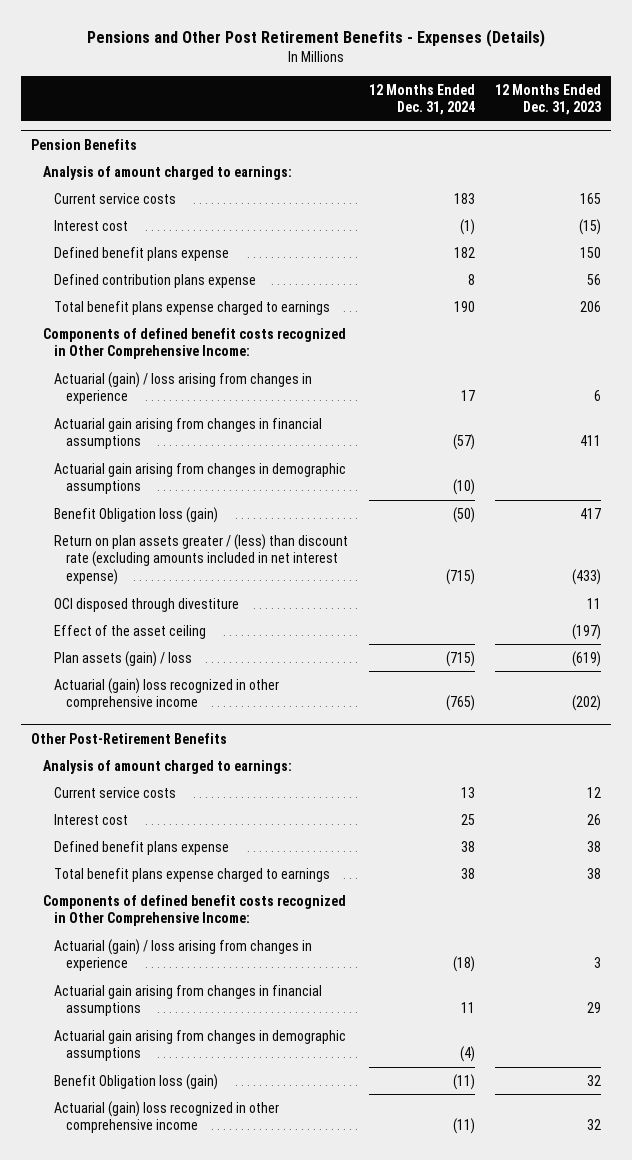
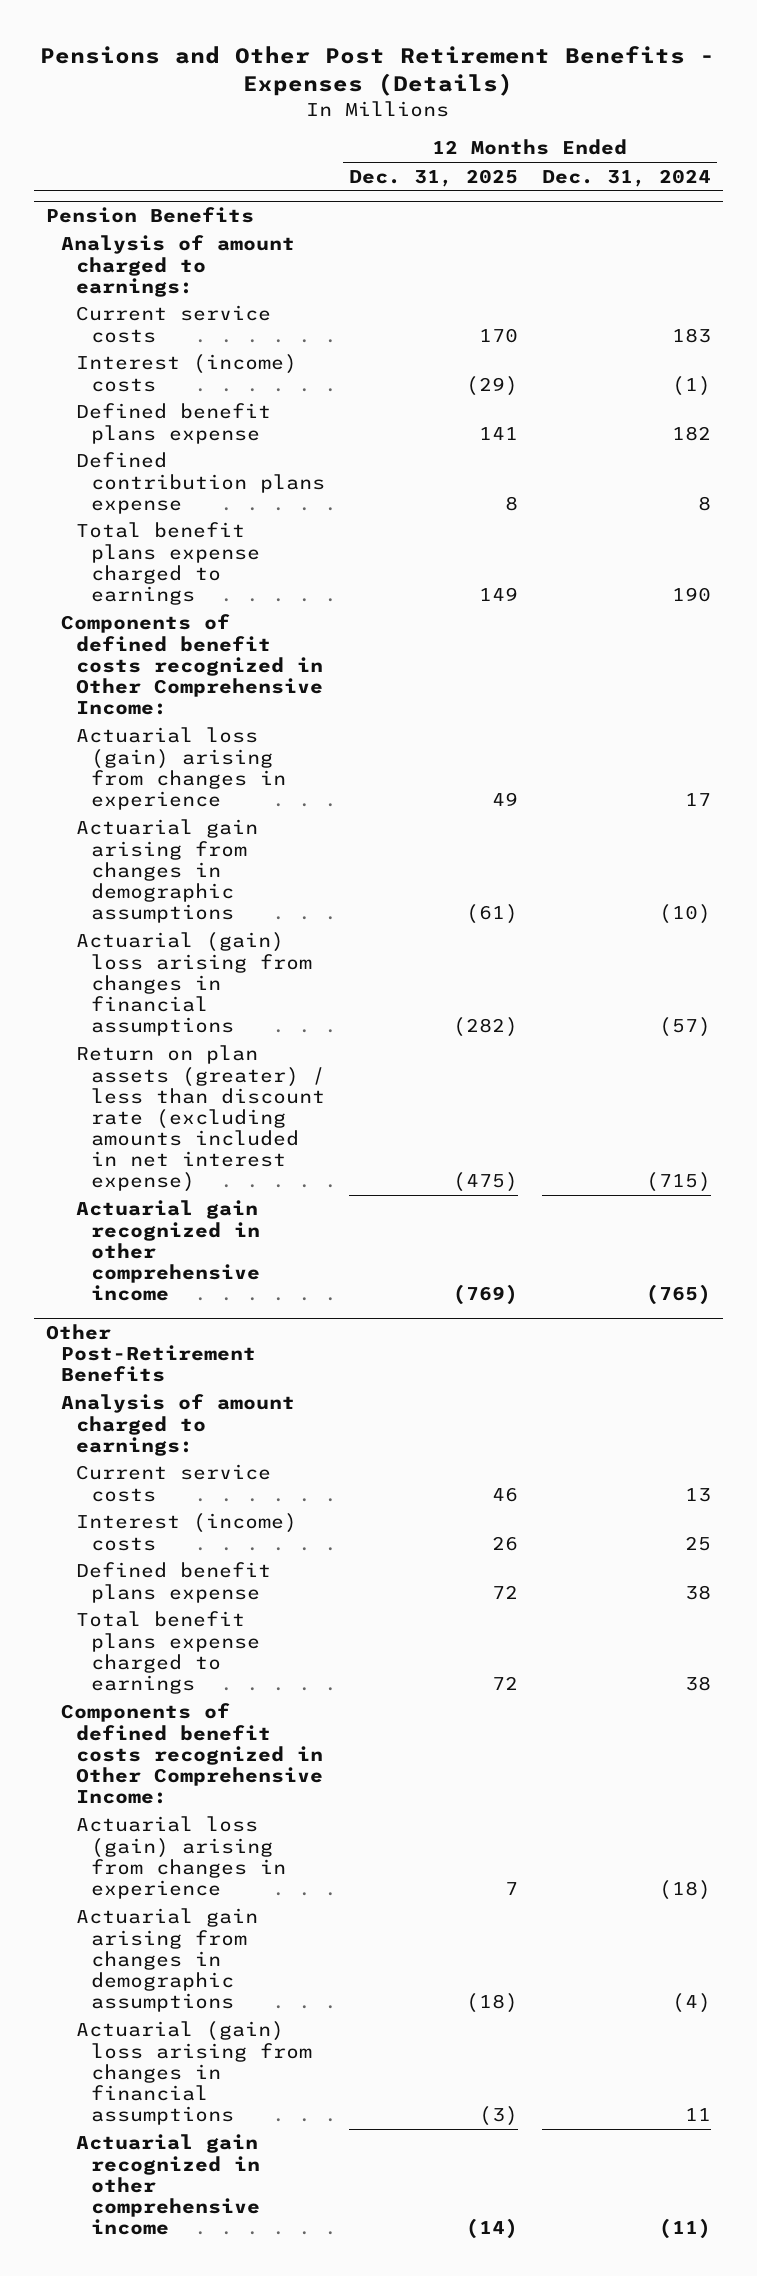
- | 12 Months Ended Dec. 31, 2024 | 12 Months Ended Dec. 31, 2023
+ | 12 Months Ended Dec. 31, 2025 | 12 Months Ended Dec. 31, 2024
@ Pension Benefits
- Interest cost | (1) | (15)
+ Interest (income) costs | (29) | (1)
- Actuarial (gain) / loss arising from changes in experience | 17 | 6
- Actuarial gain arising from changes in financial assumptions | (57) | 411
+ Actuarial loss (gain) arising from changes in experience | 49 | 17
- Benefit Obligation loss (gain) | (50) | 417
- Return on plan assets greater / (less) than discount rate (excluding amounts included in net interest expense) | (715) | (433)
- OCI disposed through divestiture | | 11
- Effect of the asset ceiling | | (197)
- Plan assets (gain) / loss | (715) | (619)
- Actuarial (gain) loss recognized in other comprehensive income | (765) | (202)
+ Actuarial (gain) loss arising from changes in financial assumptions | (282) | (57)
+ Return on plan assets (greater) / less than discount rate (excluding amounts included in net interest expense) | (475) | (715)
+ Actuarial gain recognized in other comprehensive income | (769) | (765)
@ Other Post-Retirement Benefits
- Interest cost | 25 | 26
+ Interest (income) costs | 26 | 25
- Actuarial (gain) / loss arising from changes in experience | (18) | 3
- Actuarial gain arising from changes in financial assumptions | 11 | 29
+ Actuarial loss (gain) arising from changes in experience | 7 | (18)
- Benefit Obligation loss (gain) | (11) | 32
- Actuarial (gain) loss recognized in other comprehensive income | (11) | 32
+ Actuarial (gain) loss arising from changes in financial assumptions | (3) | 11
+ Actuarial gain recognized in other comprehensive income | (14) | (11)

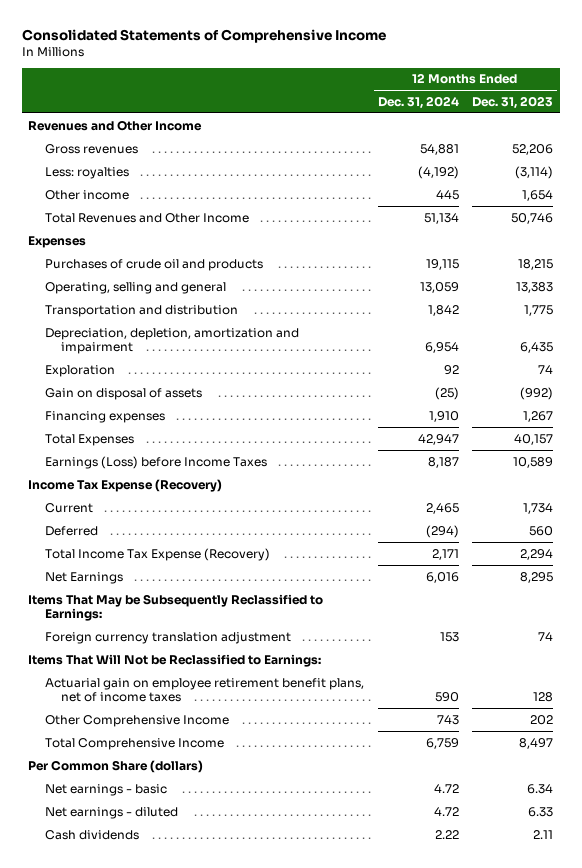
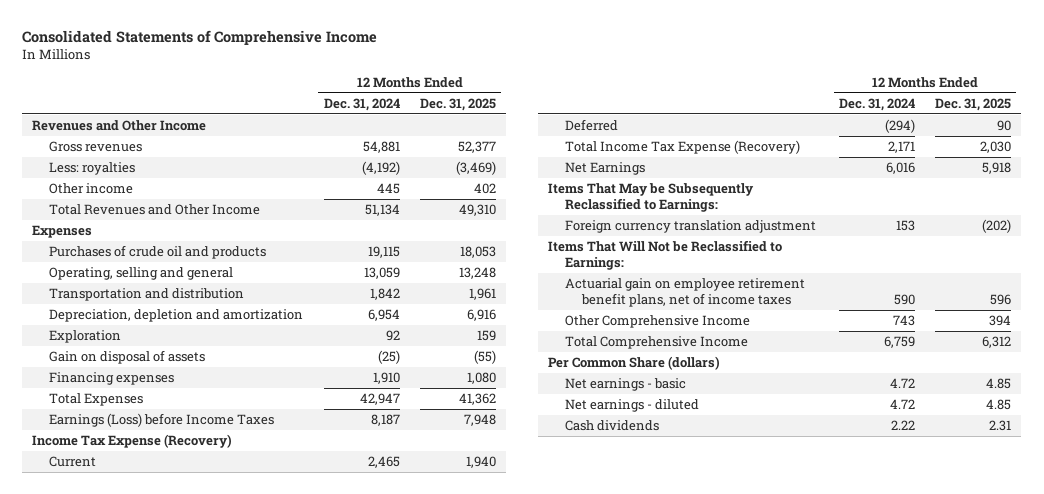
- | 12 Months Ended Dec. 31, 2024 | 12 Months Ended Dec. 31, 2023
+ | 12 Months Ended Dec. 31, 2024 | 12 Months Ended Dec. 31, 2025
- Depreciation, depletion, amortization and impairment | 6,954 | 6,435
+ Depreciation, depletion and amortization | 6,954 | 6,916

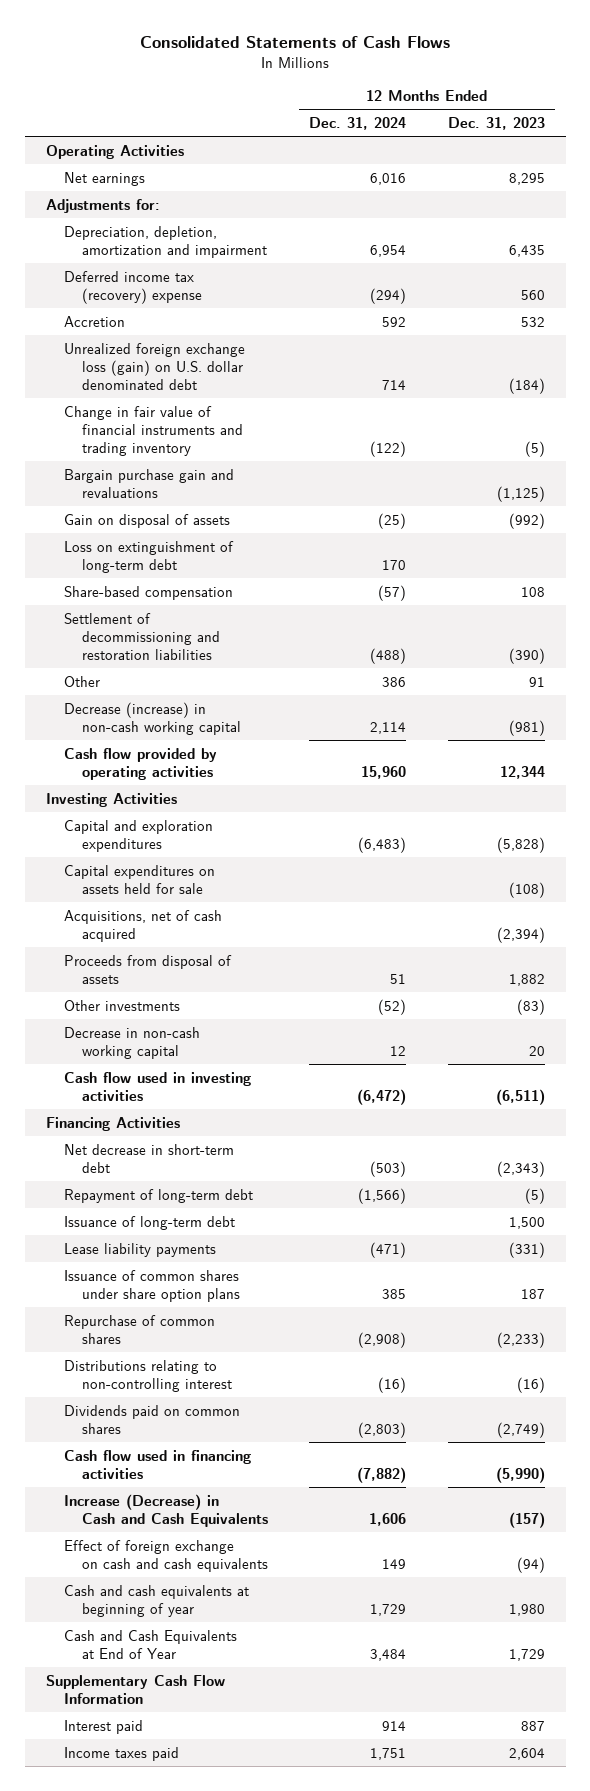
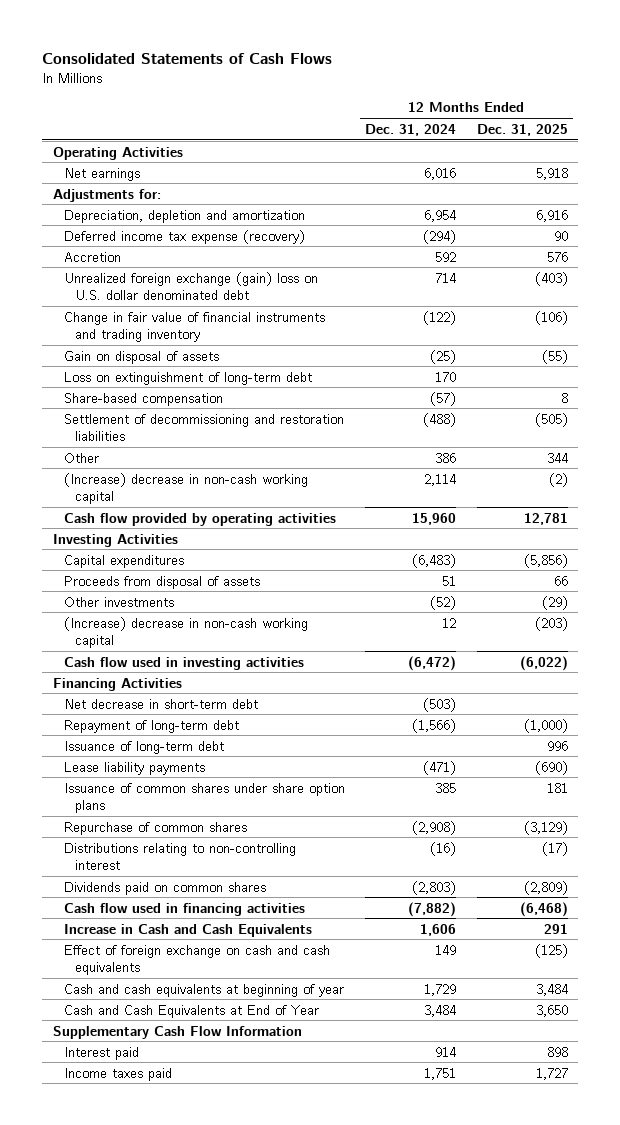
- | 12 Months Ended Dec. 31, 2024 | 12 Months Ended Dec. 31, 2023
+ | 12 Months Ended Dec. 31, 2024 | 12 Months Ended Dec. 31, 2025
- Depreciation, depletion, amortization and impairment | 6,954 | 6,435
- Deferred income tax (recovery) expense | (294) | 560
+ Depreciation, depletion and amortization | 6,954 | 6,916
+ Deferred income tax expense (recovery) | (294) | 90
- Unrealized foreign exchange loss (gain) on U.S. dollar denominated debt | 714 | (184)
+ Unrealized foreign exchange (gain) loss on U.S. dollar denominated debt | 714 | (403)
- Bargain purchase gain and revaluations | | (1,125)
- Decrease (increase) in non-cash working capital | 2,114 | (981)
+ (Increase) decrease in non-cash working capital | 2,114 | (2)
- Capital and exploration expenditures | (6,483) | (5,828)
- Capital expenditures on assets held for sale | | (108)
- Acquisitions, net of cash acquired | | (2,394)
+ Capital expenditures | (6,483) | (5,856)
- Decrease in non-cash working capital | 12 | 20
+ (Increase) decrease in non-cash working capital | 12 | (203)
- Increase (Decrease) in Cash and Cash Equivalents | 1,606 | (157)
+ Increase in Cash and Cash Equivalents | 1,606 | 291

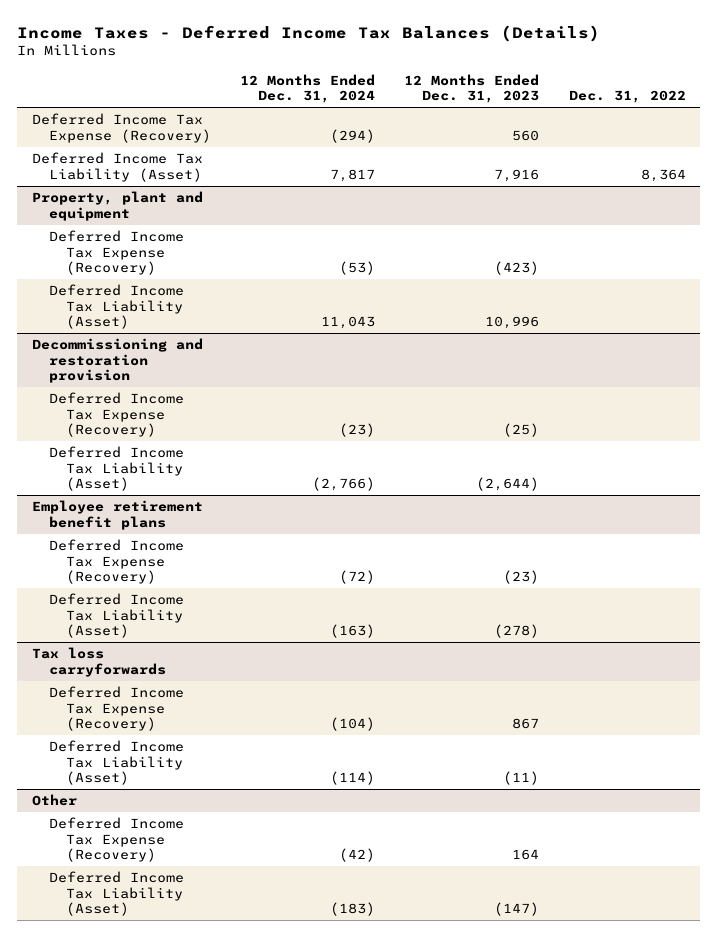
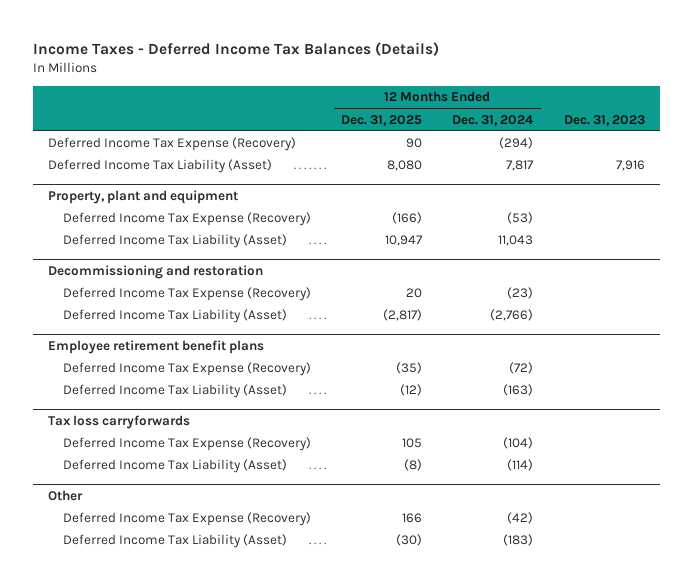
- | 12 Months Ended Dec. 31, 2024 | 12 Months Ended Dec. 31, 2023 | Dec. 31, 2022
+ | 12 Months Ended Dec. 31, 2025 | 12 Months Ended Dec. 31, 2024 | Dec. 31, 2023
- Decommissioning and restoration provision
+ Decommissioning and restoration

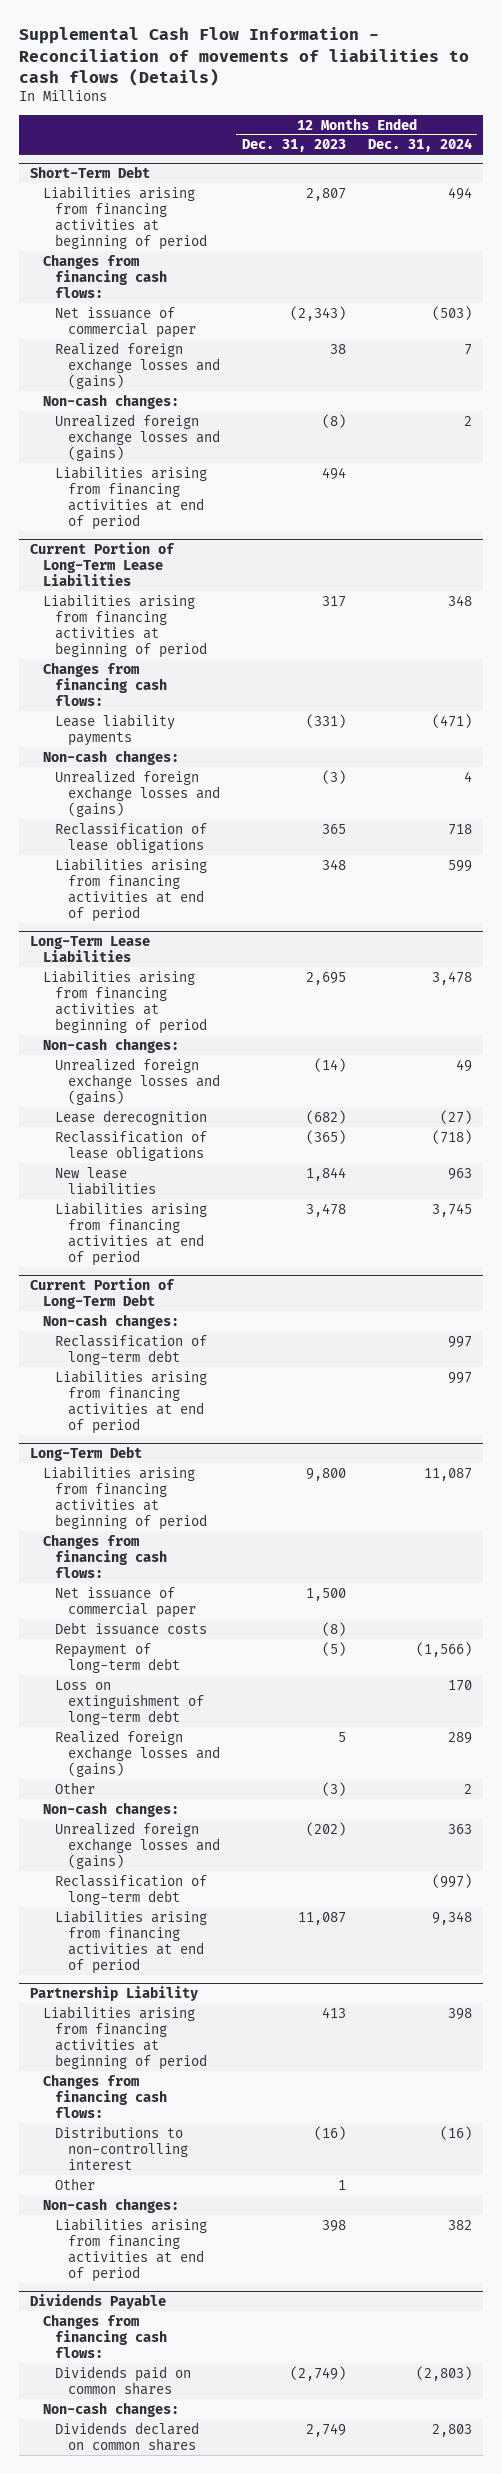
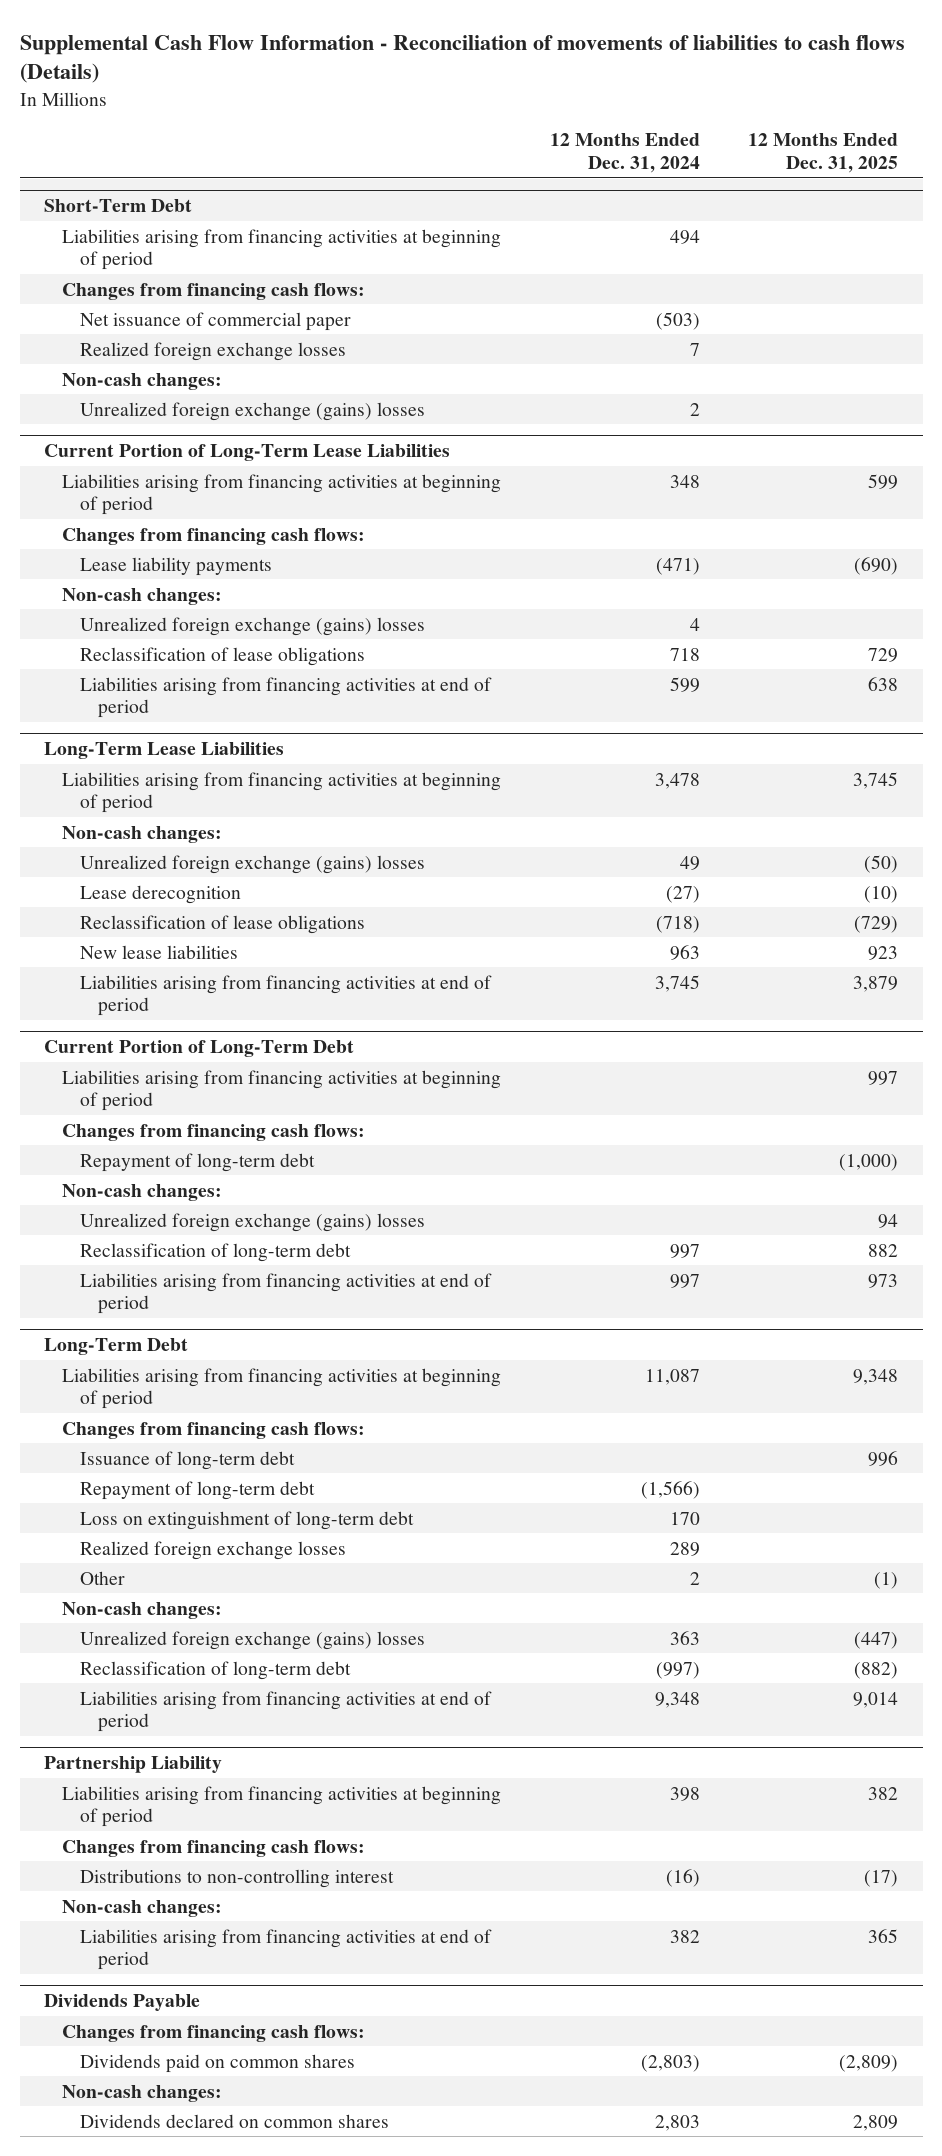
- | 12 Months Ended Dec. 31, 2023 | 12 Months Ended Dec. 31, 2024
+ | 12 Months Ended Dec. 31, 2024 | 12 Months Ended Dec. 31, 2025
@ Short-Term Debt
- Realized foreign exchange losses and (gains) | 38 | 7
+ Realized foreign exchange losses | 7 |
- Unrealized foreign exchange losses and (gains) | (8) | 2
- Liabilities arising from financing activities at end of period | 494 |
+ Unrealized foreign exchange (gains) losses | 2 |
@ Current Portion of Long-Term Lease Liabilities
- Unrealized foreign exchange losses and (gains) | (3) | 4
+ Unrealized foreign exchange (gains) losses | 4 |
@ Long-Term Lease Liabilities
- Unrealized foreign exchange losses and (gains) | (14) | 49
+ Unrealized foreign exchange (gains) losses | 49 | (50)
@ Current Portion of Long-Term Debt
+ Liabilities arising from financing activities at beginning of period | | 997
+ Changes from financing cash flows:
+ Repayment of long-term debt | | (1,000)
+ Unrealized foreign exchange (gains) losses | | 94
@ Long-Term Debt
- Net issuance of commercial paper | 1,500 |
- Debt issuance costs | (8) |
+ Issuance of long-term debt | | 996
- Realized foreign exchange losses and (gains) | 5 | 289
+ Realized foreign exchange losses | 289 |
- Unrealized foreign exchange losses and (gains) | (202) | 363
+ Unrealized foreign exchange (gains) losses | 363 | (447)
@ Partnership Liability
- Other | 1 |

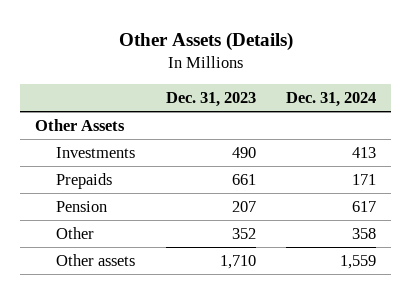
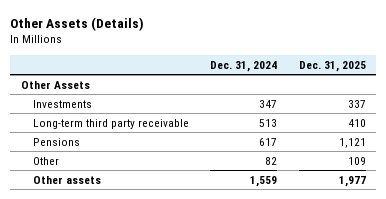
- | Dec. 31, 2023 | Dec. 31, 2024
+ | Dec. 31, 2024 | Dec. 31, 2025
- Investments | 490 | 413
- Prepaids | 661 | 171
- Pension | 207 | 617
- Other | 352 | 358
+ Investments | 347 | 337
+ Long-term third party receivable | 513 | 410
+ Pensions | 617 | 1,121
+ Other | 82 | 109

